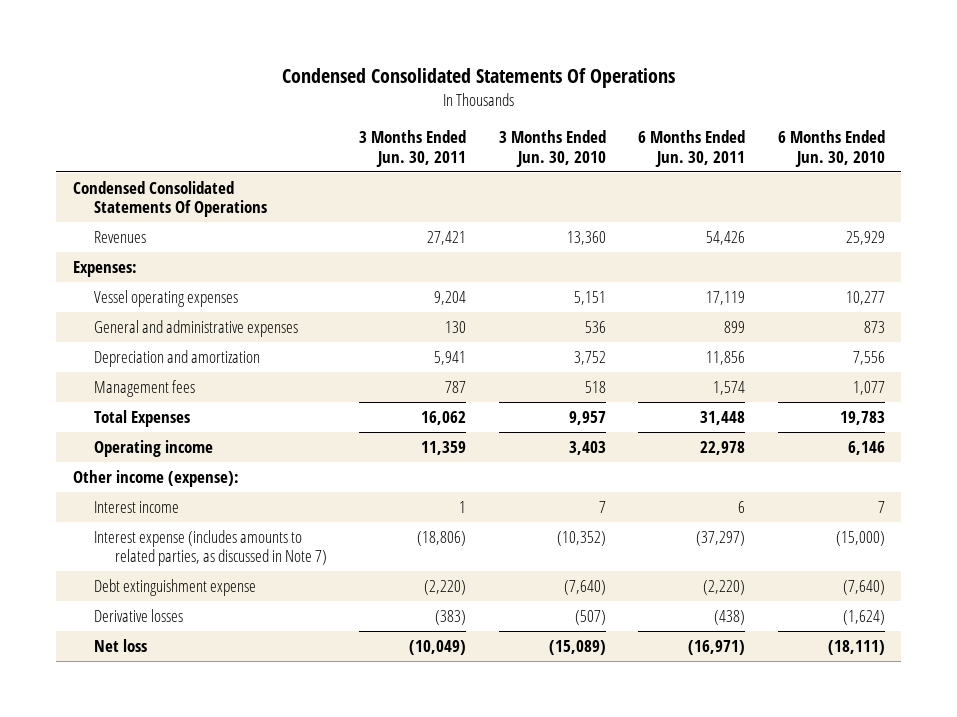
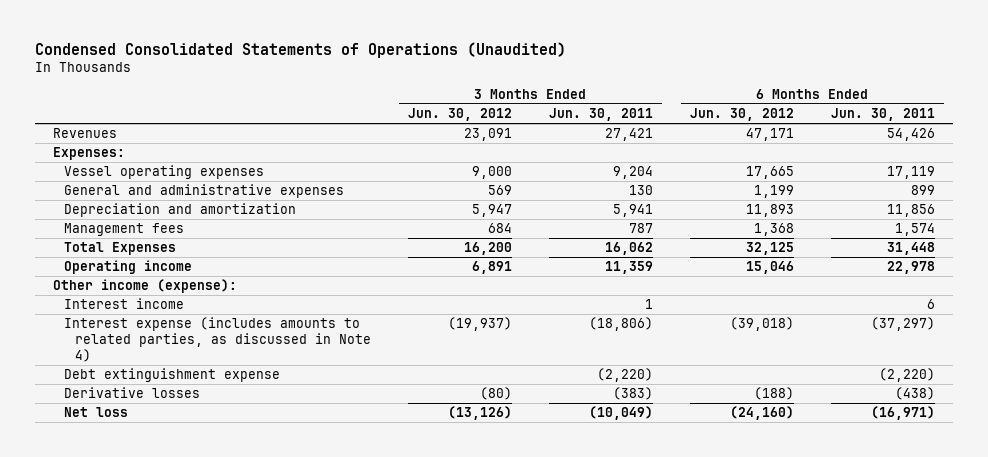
- Condensed Consolidated Statements Of Operations
+ Condensed Consolidated Statements of Operations (Unaudited)
- | 3 Months Ended Jun. 30, 2011 | 3 Months Ended Jun. 30, 2010 | 6 Months Ended Jun. 30, 2011 | 6 Months Ended Jun. 30, 2010
+ | 3 Months Ended Jun. 30, 2012 | 3 Months Ended Jun. 30, 2011 | 6 Months Ended Jun. 30, 2012 | 6 Months Ended Jun. 30, 2011
- Condensed Consolidated Statements Of Operations
- Interest expense (includes amounts to related parties, as discussed in Note 7) | (18,806) | (10,352) | (37,297) | (15,000)
+ Interest expense (includes amounts to related parties, as discussed in Note 4) | (19,937) | (18,806) | (39,018) | (37,297)

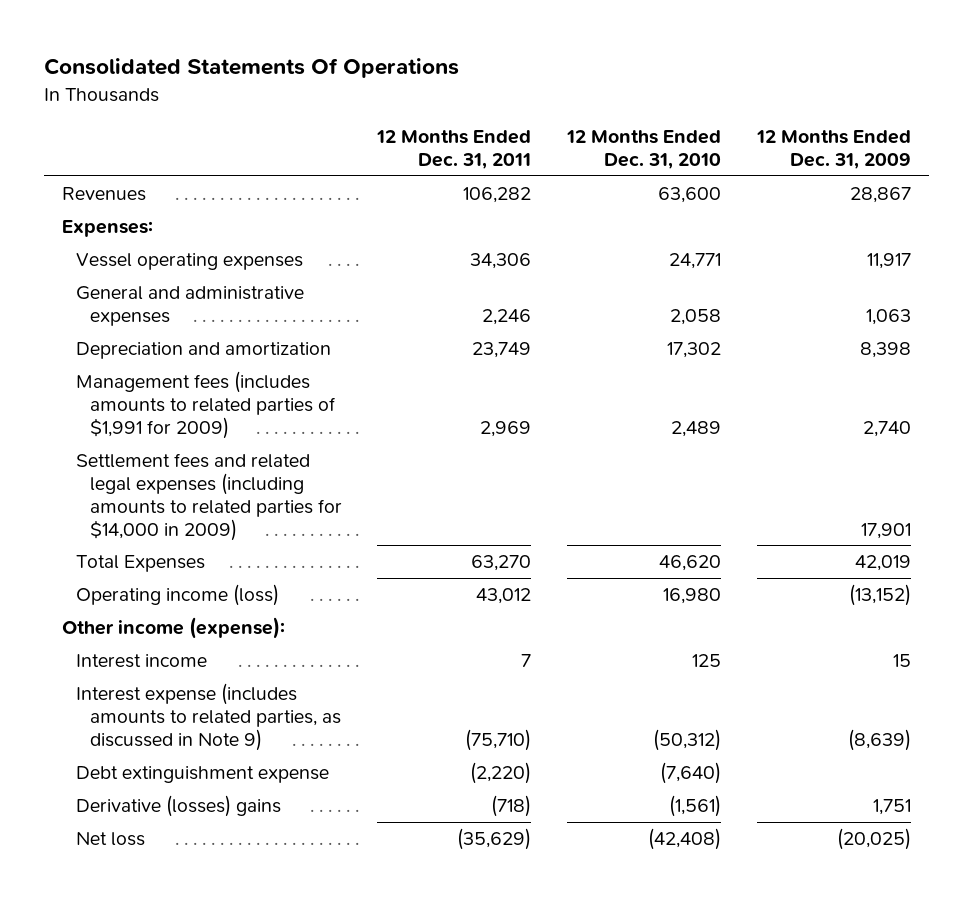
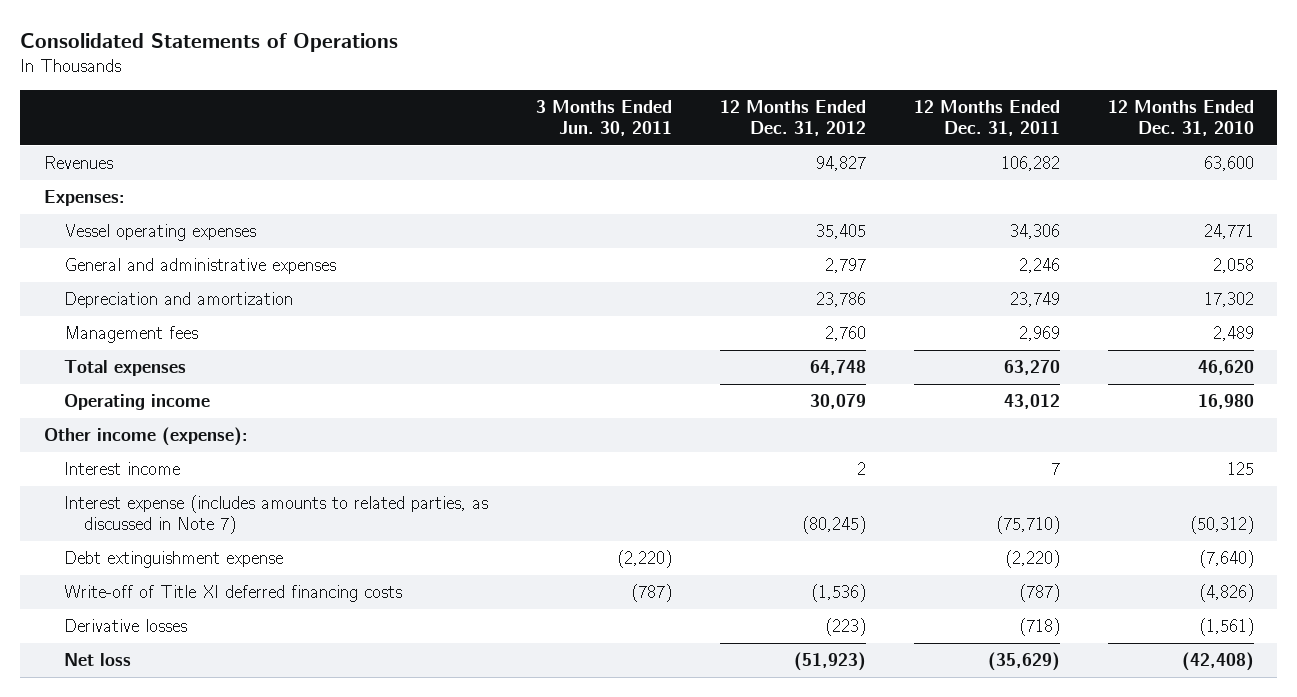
- Consolidated Statements Of Operations
+ Consolidated Statements of Operations
- | 12 Months Ended Dec. 31, 2011 | 12 Months Ended Dec. 31, 2010 | 12 Months Ended Dec. 31, 2009
+ | 3 Months Ended Jun. 30, 2011 | 12 Months Ended Dec. 31, 2012 | 12 Months Ended Dec. 31, 2011 | 12 Months Ended Dec. 31, 2010
- Management fees (includes amounts to related parties of $1,991 for 2009) | 2,969 | 2,489 | 2,740
- Settlement fees and related legal expenses (including amounts to related parties for $14,000 in 2009) | | | 17,901
- Total Expenses | 63,270 | 46,620 | 42,019
- Operating income (loss) | 43,012 | 16,980 | (13,152)
+ Management fees | | 2,760 | 2,969 | 2,489
+ Total expenses | | 64,748 | 63,270 | 46,620
+ Operating income | | 30,079 | 43,012 | 16,980
- Interest expense (includes amounts to related parties, as discussed in Note 9) | (75,710) | (50,312) | (8,639)
+ Interest expense (includes amounts to related parties, as discussed in Note 7) | | (80,245) | (75,710) | (50,312)
- Derivative (losses) gains | (718) | (1,561) | 1,751
+ Write-off of Title XI deferred financing costs | (787) | (1,536) | (787) | (4,826)
+ Derivative losses | | (223) | (718) | (1,561)

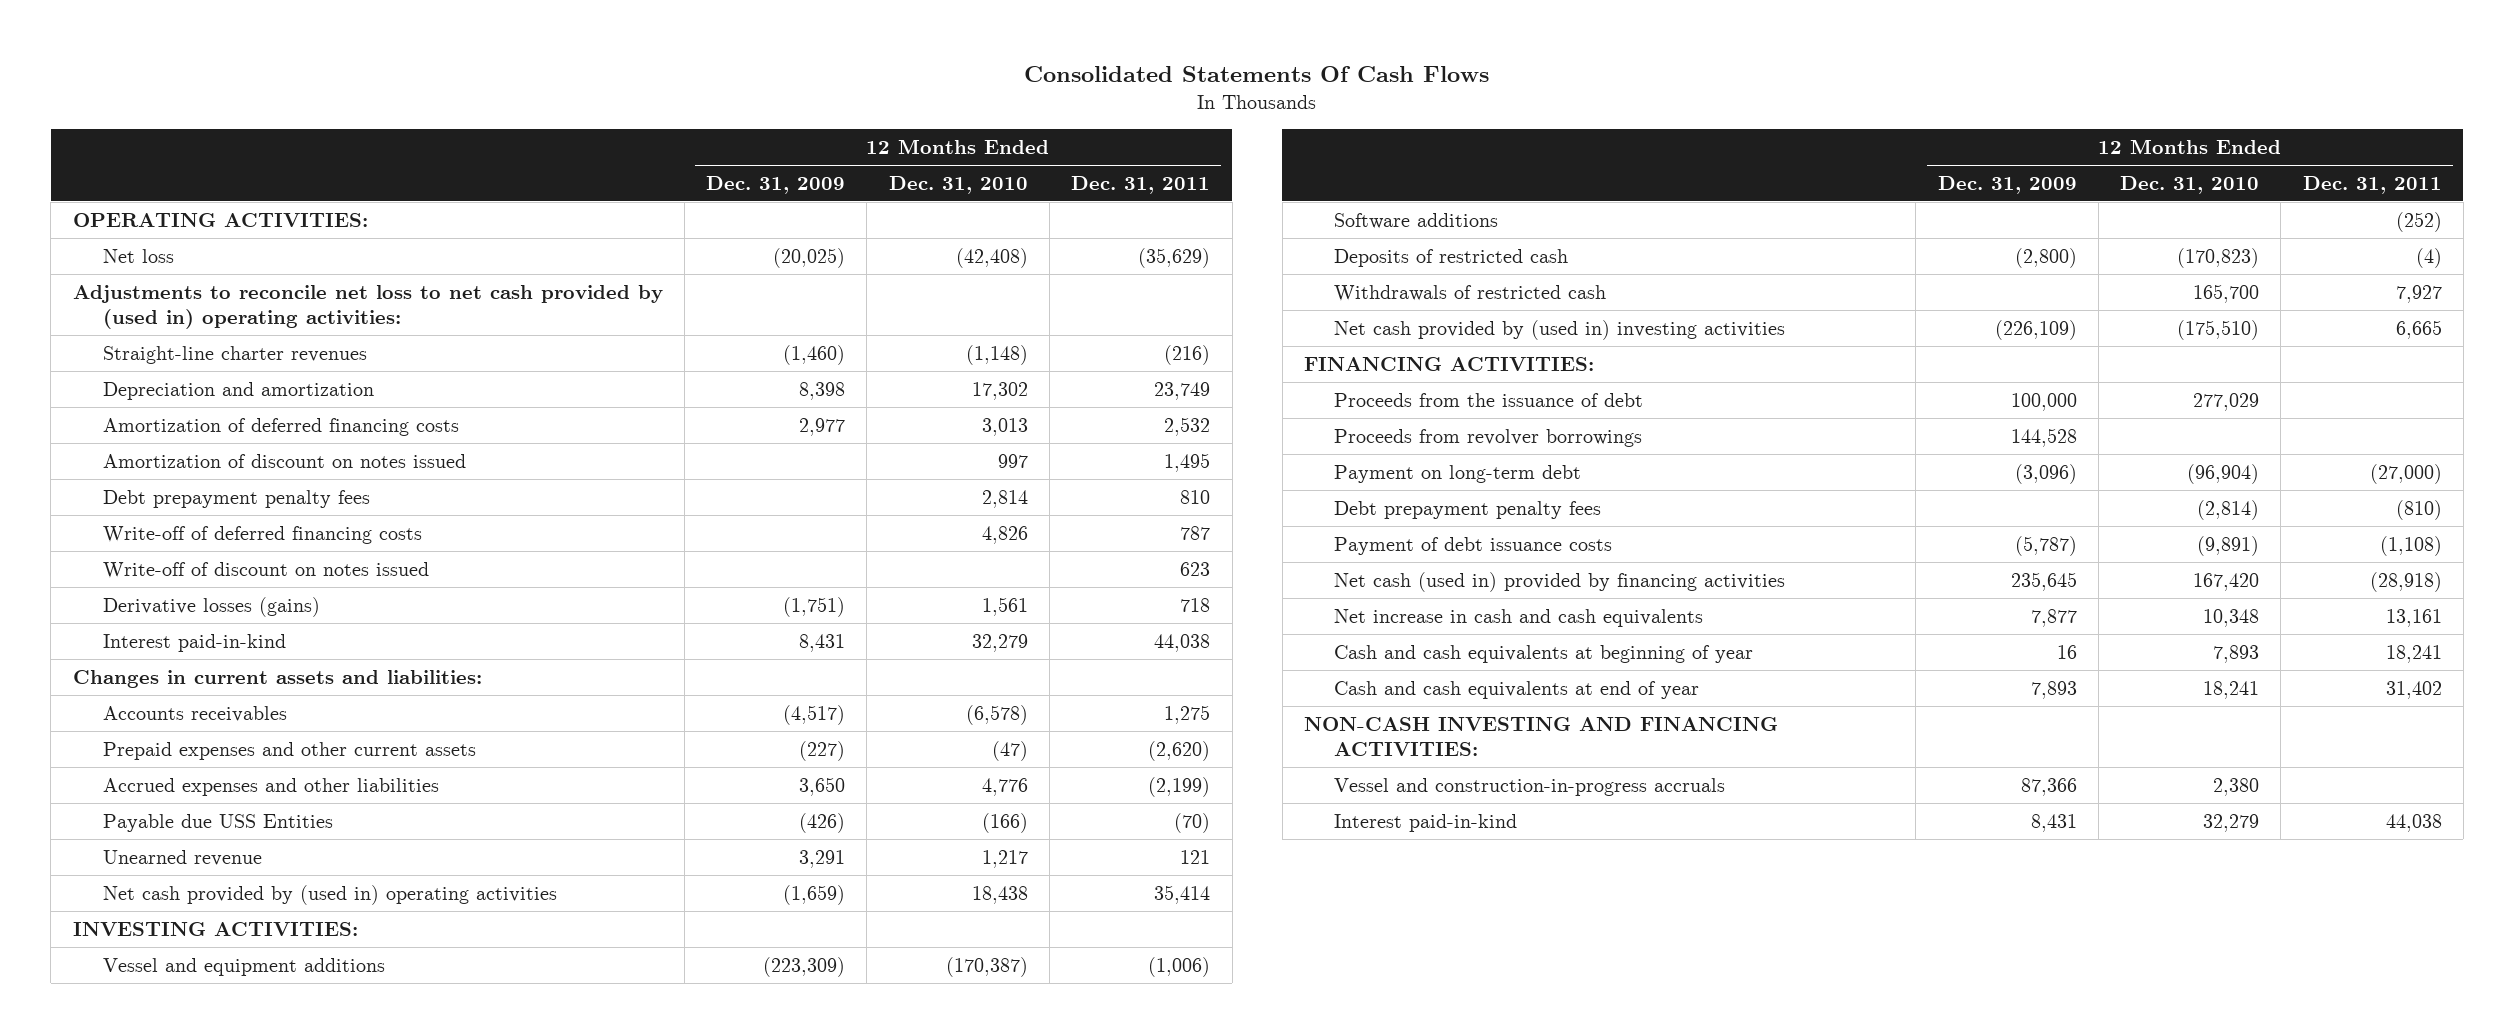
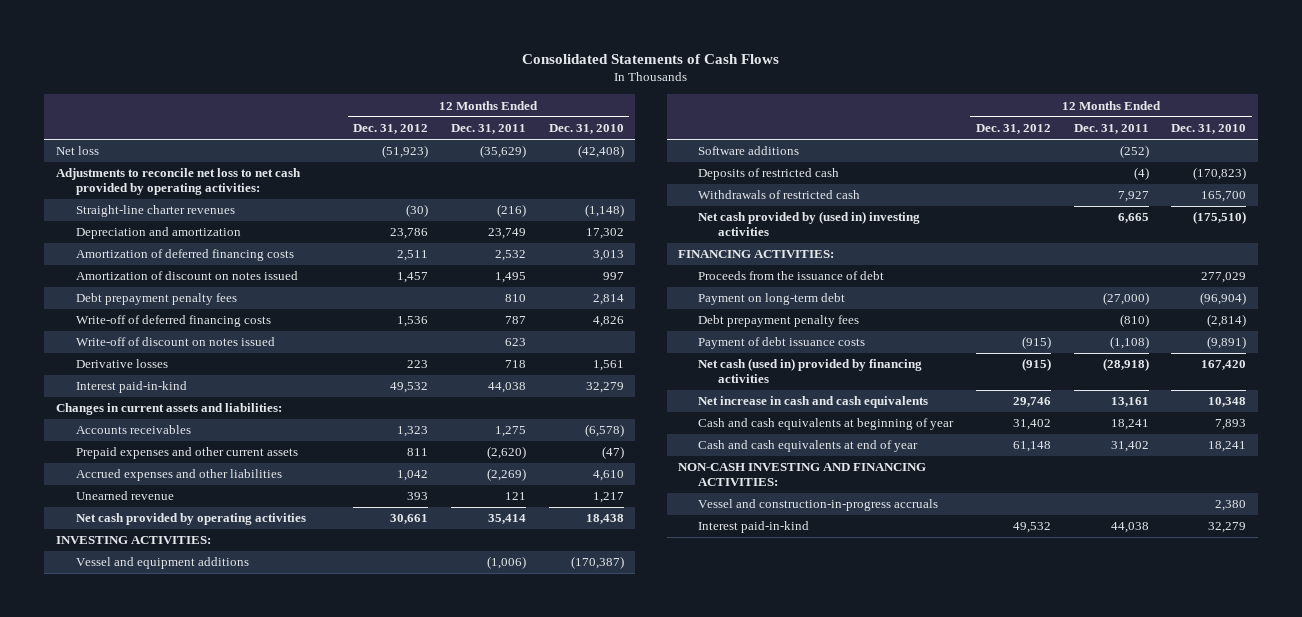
- Consolidated Statements Of Cash Flows
+ Consolidated Statements of Cash Flows
- | 12 Months Ended Dec. 31, 2009 | 12 Months Ended Dec. 31, 2010 | 12 Months Ended Dec. 31, 2011
+ | 12 Months Ended Dec. 31, 2012 | 12 Months Ended Dec. 31, 2011 | 12 Months Ended Dec. 31, 2010
- OPERATING ACTIVITIES:
- Adjustments to reconcile net loss to net cash provided by (used in) operating activities:
+ Adjustments to reconcile net loss to net cash provided by operating activities:
- Derivative losses (gains) | (1,751) | 1,561 | 718
+ Derivative losses | 223 | 718 | 1,561
- Accrued expenses and other liabilities | 3,650 | 4,776 | (2,199)
- Payable due USS Entities | (426) | (166) | (70)
+ Accrued expenses and other liabilities | 1,042 | (2,269) | 4,610
- Net cash provided by (used in) operating activities | (1,659) | 18,438 | 35,414
+ Net cash provided by operating activities | 30,661 | 35,414 | 18,438
- Proceeds from revolver borrowings | 144,528 | |

